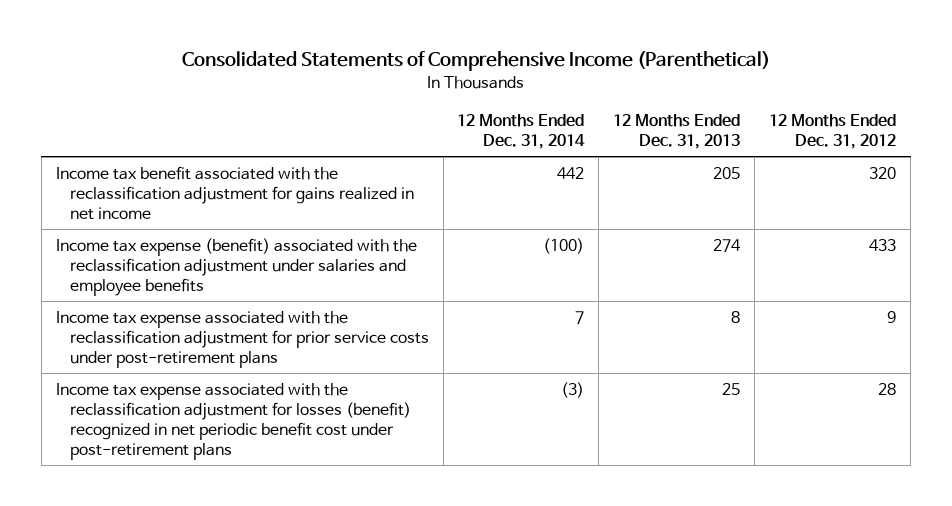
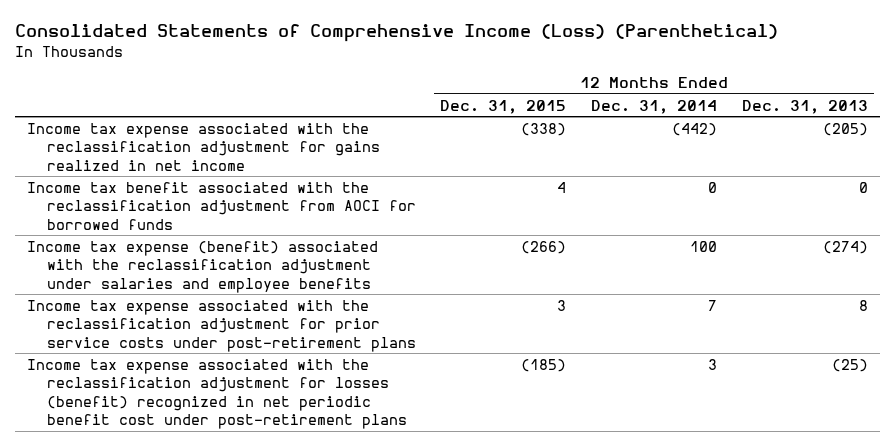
- Consolidated Statements of Comprehensive Income (Parenthetical)
+ Consolidated Statements of Comprehensive Income (Loss) (Parenthetical)
- | 12 Months Ended Dec. 31, 2014 | 12 Months Ended Dec. 31, 2013 | 12 Months Ended Dec. 31, 2012
+ | 12 Months Ended Dec. 31, 2015 | 12 Months Ended Dec. 31, 2014 | 12 Months Ended Dec. 31, 2013
- Income tax benefit associated with the reclassification adjustment for gains realized in net income | 442 | 205 | 320
- Income tax expense (benefit) associated with the reclassification adjustment under salaries and employee benefits | (100) | 274 | 433
+ Income tax expense associated with the reclassification adjustment for gains realized in net income | (338) | (442) | (205)
+ Income tax benefit associated with the reclassification adjustment from AOCI for borrowed funds | 4 | 0 | 0
+ Income tax expense (benefit) associated with the reclassification adjustment under salaries and employee benefits | (266) | 100 | (274)
- Income tax expense associated with the reclassification adjustment for losses (benefit) recognized in net periodic benefit cost under post-retirement plans | (3) | 25 | 28
+ Income tax expense associated with the reclassification adjustment for losses (benefit) recognized in net periodic benefit cost under post-retirement plans | (185) | 3 | (25)

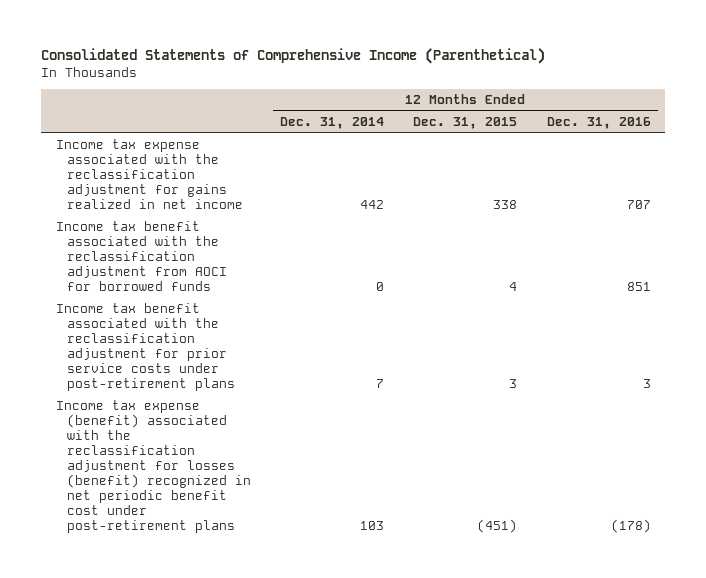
- Consolidated Statements of Comprehensive Income (Loss) (Parenthetical)
+ Consolidated Statements of Comprehensive Income (Parenthetical)
- | 12 Months Ended Dec. 31, 2015 | 12 Months Ended Dec. 31, 2014 | 12 Months Ended Dec. 31, 2013
+ | 12 Months Ended Dec. 31, 2014 | 12 Months Ended Dec. 31, 2015 | 12 Months Ended Dec. 31, 2016
- Income tax expense associated with the reclassification adjustment for gains realized in net income | (338) | (442) | (205)
+ Income tax expense associated with the reclassification adjustment for gains realized in net income | 442 | 338 | 707
- Income tax expense (benefit) associated with the reclassification adjustment under salaries and employee benefits | (266) | 100 | (274)
- Income tax expense associated with the reclassification adjustment for prior service costs under post-retirement plans | 3 | 7 | 8
- Income tax expense associated with the reclassification adjustment for losses (benefit) recognized in net periodic benefit cost under post-retirement plans | (185) | 3 | (25)
+ Income tax benefit associated with the reclassification adjustment for prior service costs under post-retirement plans | 7 | 3 | 3
+ Income tax expense (benefit) associated with the reclassification adjustment for losses (benefit) recognized in net periodic benefit cost under post-retirement plans | 103 | (451) | (178)

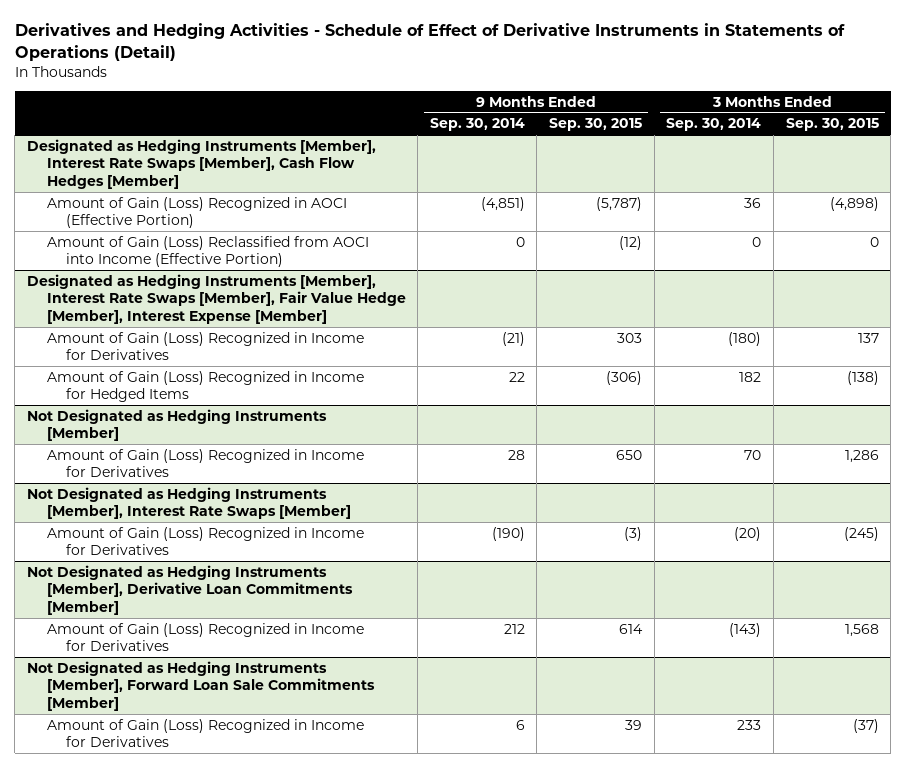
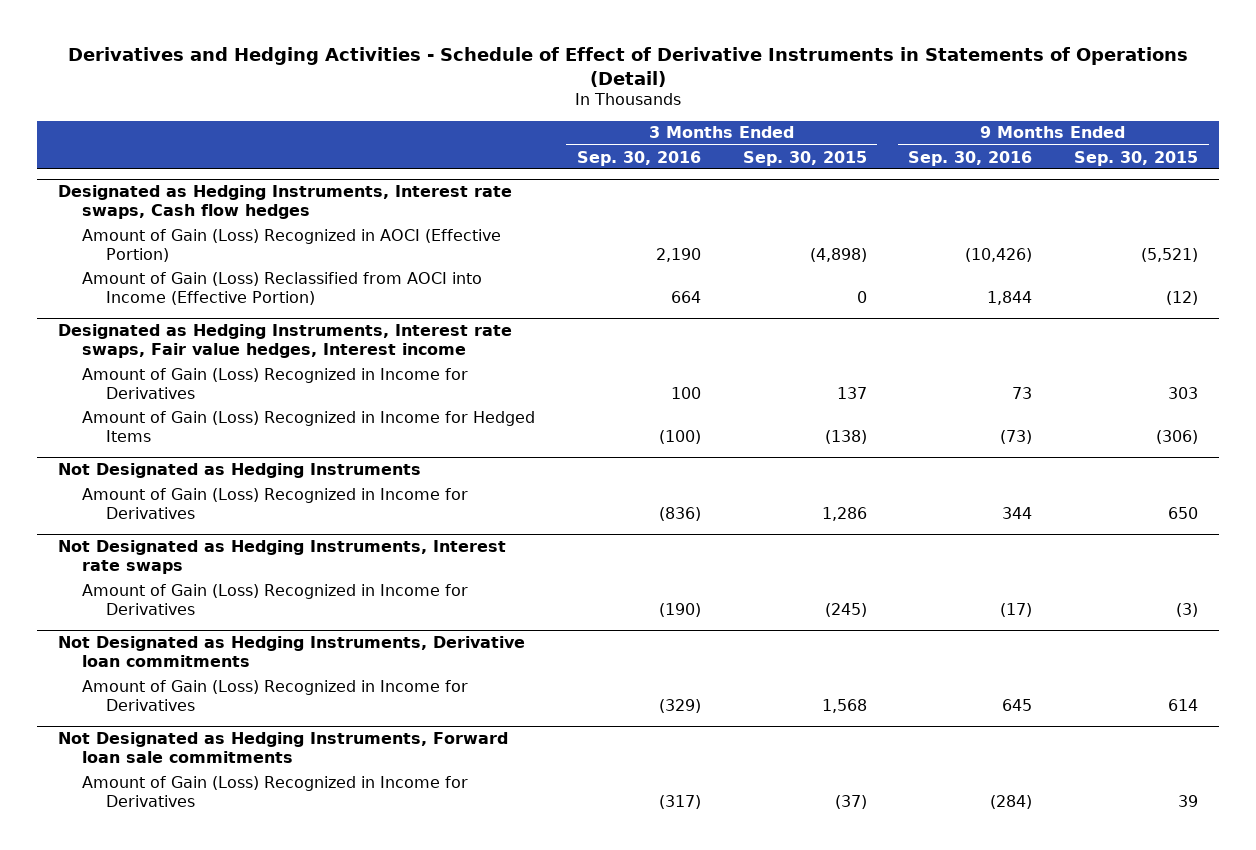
- | 9 Months Ended Sep. 30, 2014 | 9 Months Ended Sep. 30, 2015 | 3 Months Ended Sep. 30, 2014 | 3 Months Ended Sep. 30, 2015
+ | 3 Months Ended Sep. 30, 2016 | 3 Months Ended Sep. 30, 2015 | 9 Months Ended Sep. 30, 2016 | 9 Months Ended Sep. 30, 2015
- Designated as Hedging Instruments [Member], Interest Rate Swaps [Member], Cash Flow Hedges [Member]
- Amount of Gain (Loss) Recognized in AOCI (Effective Portion) | (4,851) | (5,787) | 36 | (4,898)
+ Designated as Hedging Instruments, Interest rate swaps, Cash flow hedges
+ Amount of Gain (Loss) Recognized in AOCI (Effective Portion) | 2,190 | (4,898) | (10,426) | (5,521)
- Designated as Hedging Instruments [Member], Interest Rate Swaps [Member], Fair Value Hedge [Member], Interest Expense [Member]
+ Designated as Hedging Instruments, Interest rate swaps, Fair value hedges, Interest income
- Not Designated as Hedging Instruments [Member]
+ Not Designated as Hedging Instruments
- Not Designated as Hedging Instruments [Member], Interest Rate Swaps [Member]
+ Not Designated as Hedging Instruments, Interest rate swaps
- Not Designated as Hedging Instruments [Member], Derivative Loan Commitments [Member]
+ Not Designated as Hedging Instruments, Derivative loan commitments
- Not Designated as Hedging Instruments [Member], Forward Loan Sale Commitments [Member]
+ Not Designated as Hedging Instruments, Forward loan sale commitments

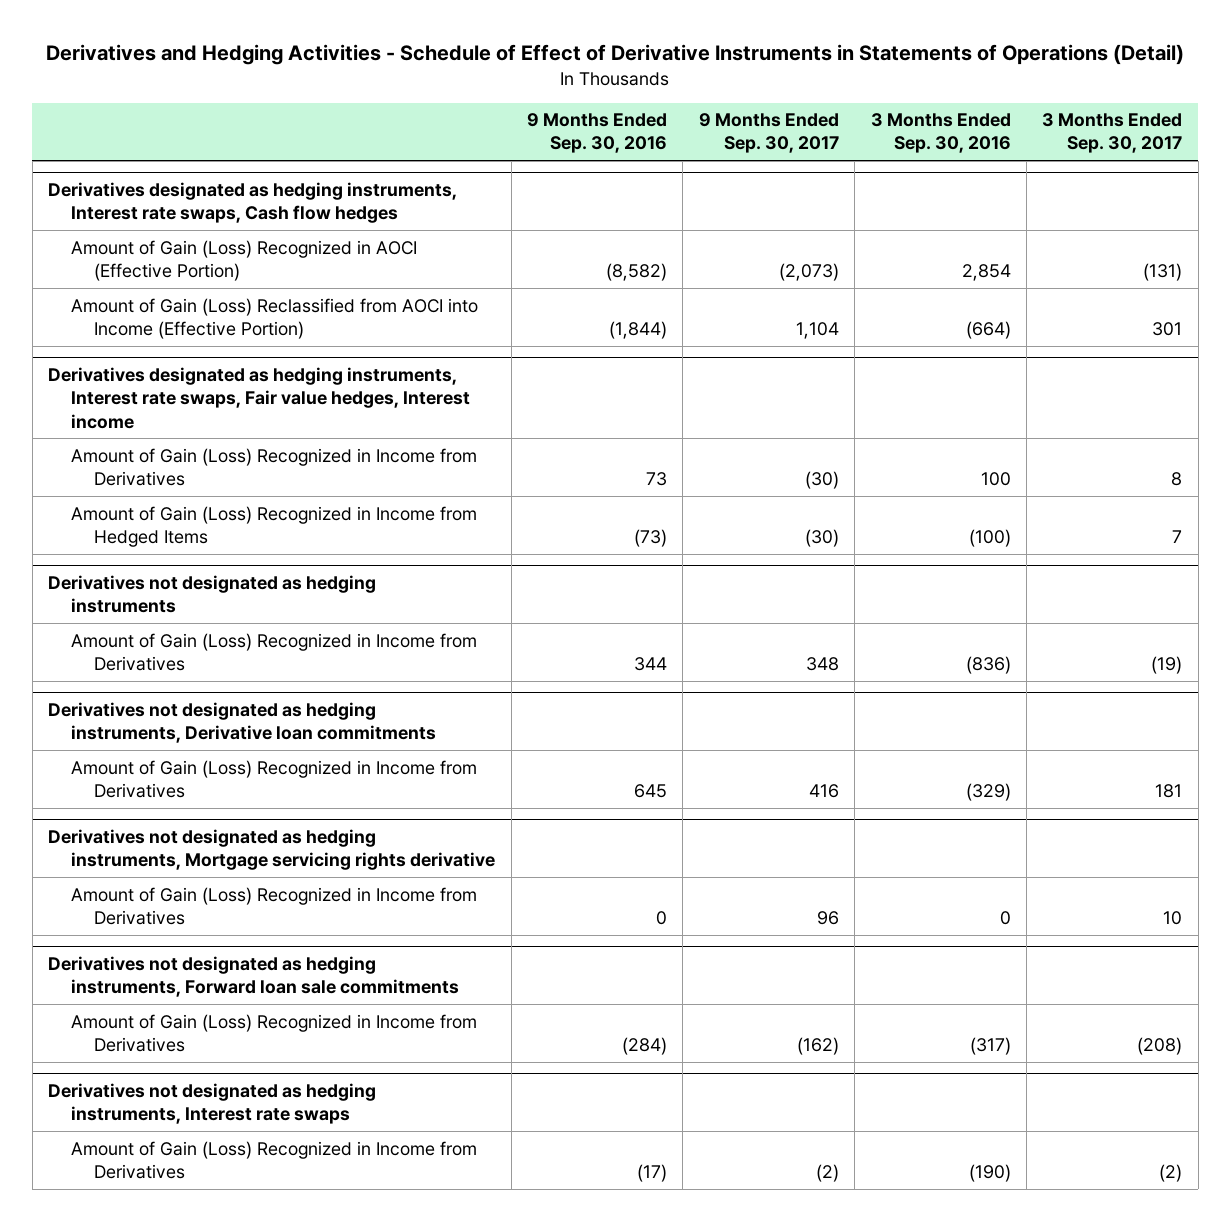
- | 3 Months Ended Sep. 30, 2016 | 3 Months Ended Sep. 30, 2015 | 9 Months Ended Sep. 30, 2016 | 9 Months Ended Sep. 30, 2015
+ | 9 Months Ended Sep. 30, 2016 | 9 Months Ended Sep. 30, 2017 | 3 Months Ended Sep. 30, 2016 | 3 Months Ended Sep. 30, 2017
- Designated as Hedging Instruments, Interest rate swaps, Cash flow hedges
- Amount of Gain (Loss) Recognized in AOCI (Effective Portion) | 2,190 | (4,898) | (10,426) | (5,521)
- Amount of Gain (Loss) Reclassified from AOCI into Income (Effective Portion) | 664 | 0 | 1,844 | (12)
- Designated as Hedging Instruments, Interest rate swaps, Fair value hedges, Interest income
- Amount of Gain (Loss) Recognized in Income for Derivatives | 100 | 137 | 73 | 303
- Amount of Gain (Loss) Recognized in Income for Hedged Items | (100) | (138) | (73) | (306)
- Not Designated as Hedging Instruments
- Amount of Gain (Loss) Recognized in Income for Derivatives | (836) | 1,286 | 344 | 650
- Not Designated as Hedging Instruments, Interest rate swaps
- Amount of Gain (Loss) Recognized in Income for Derivatives | (190) | (245) | (17) | (3)
- Not Designated as Hedging Instruments, Derivative loan commitments
- Amount of Gain (Loss) Recognized in Income for Derivatives | (329) | 1,568 | 645 | 614
- Not Designated as Hedging Instruments, Forward loan sale commitments
- Amount of Gain (Loss) Recognized in Income for Derivatives | (317) | (37) | (284) | 39
+ Derivatives designated as hedging instruments, Interest rate swaps, Cash flow hedges
+ Amount of Gain (Loss) Recognized in AOCI (Effective Portion) | (8,582) | (2,073) | 2,854 | (131)
+ Amount of Gain (Loss) Reclassified from AOCI into Income (Effective Portion) | (1,844) | 1,104 | (664) | 301
+ Derivatives designated as hedging instruments, Interest rate swaps, Fair value hedges, Interest income
+ Amount of Gain (Loss) Recognized in Income from Derivatives | 73 | (30) | 100 | 8
+ Amount of Gain (Loss) Recognized in Income from Hedged Items | (73) | (30) | (100) | 7
+ Derivatives not designated as hedging instruments
+ Amount of Gain (Loss) Recognized in Income from Derivatives | 344 | 348 | (836) | (19)
+ Derivatives not designated as hedging instruments, Derivative loan commitments
+ Amount of Gain (Loss) Recognized in Income from Derivatives | 645 | 416 | (329) | 181
+ Derivatives not designated as hedging instruments, Mortgage servicing rights derivative
+ Amount of Gain (Loss) Recognized in Income from Derivatives | 0 | 96 | 0 | 10
+ Derivatives not designated as hedging instruments, Forward loan sale commitments
+ Amount of Gain (Loss) Recognized in Income from Derivatives | (284) | (162) | (317) | (208)
+ Derivatives not designated as hedging instruments, Interest rate swaps
+ Amount of Gain (Loss) Recognized in Income from Derivatives | (17) | (2) | (190) | (2)

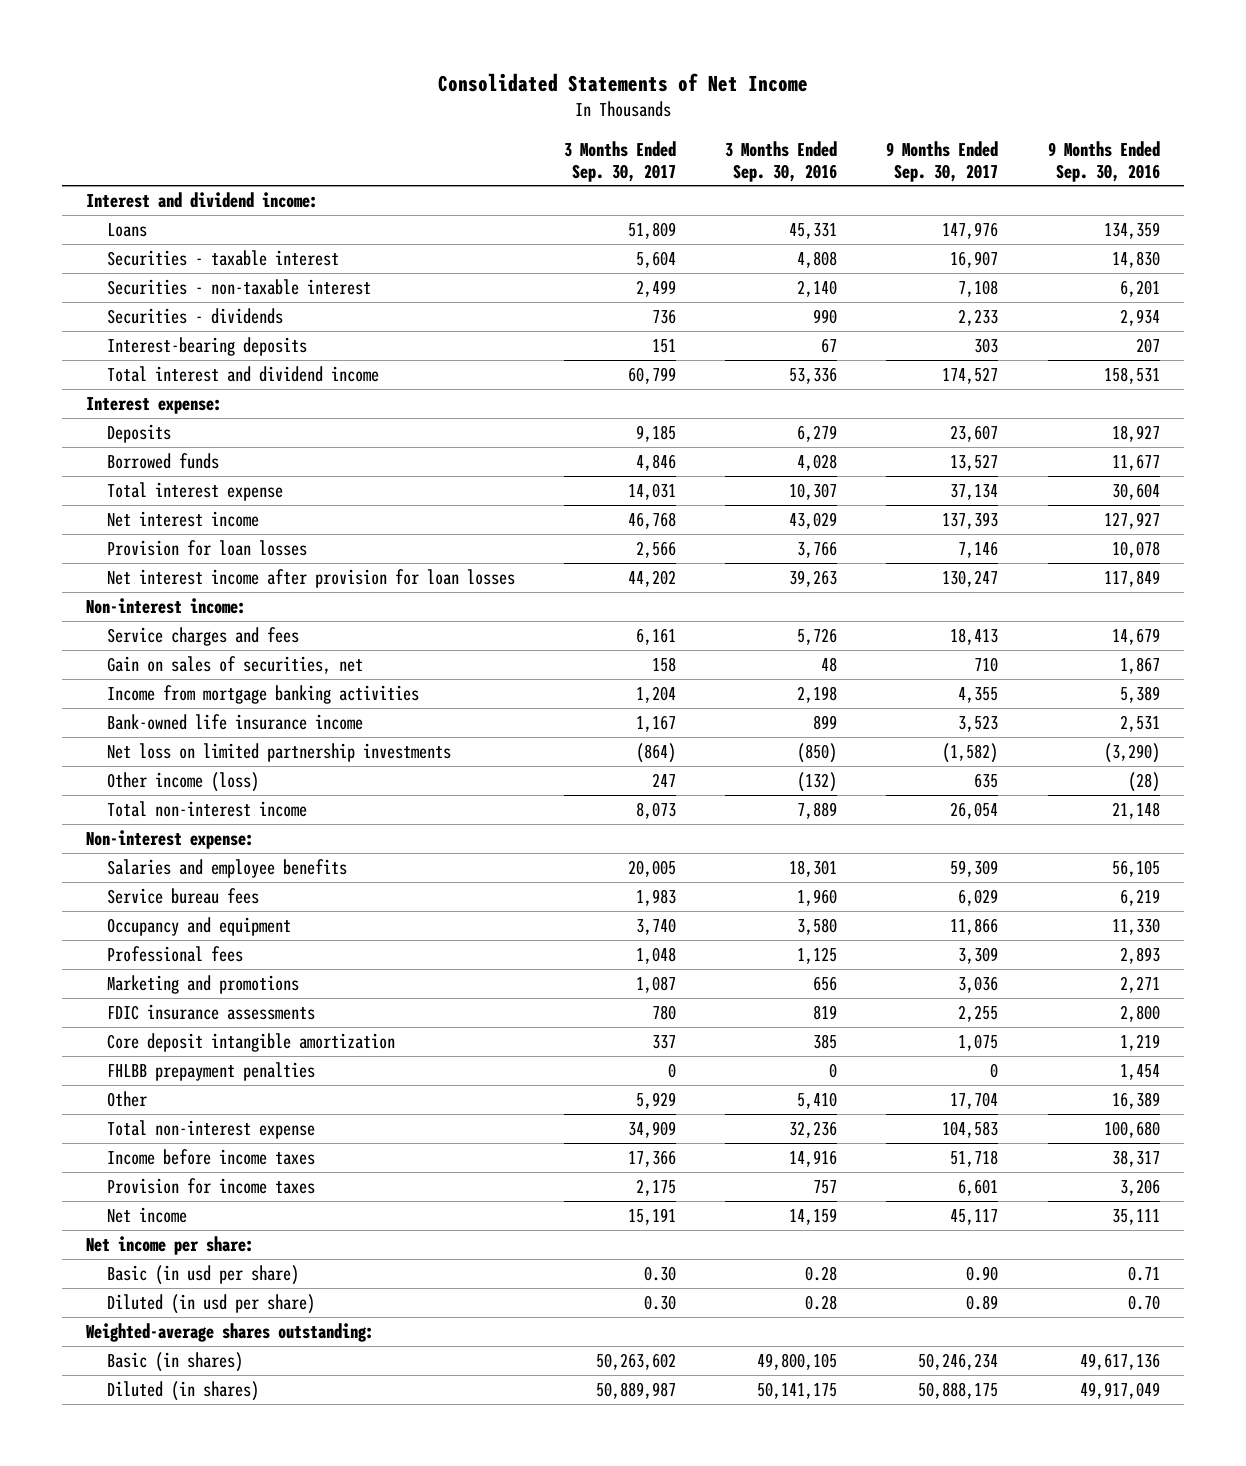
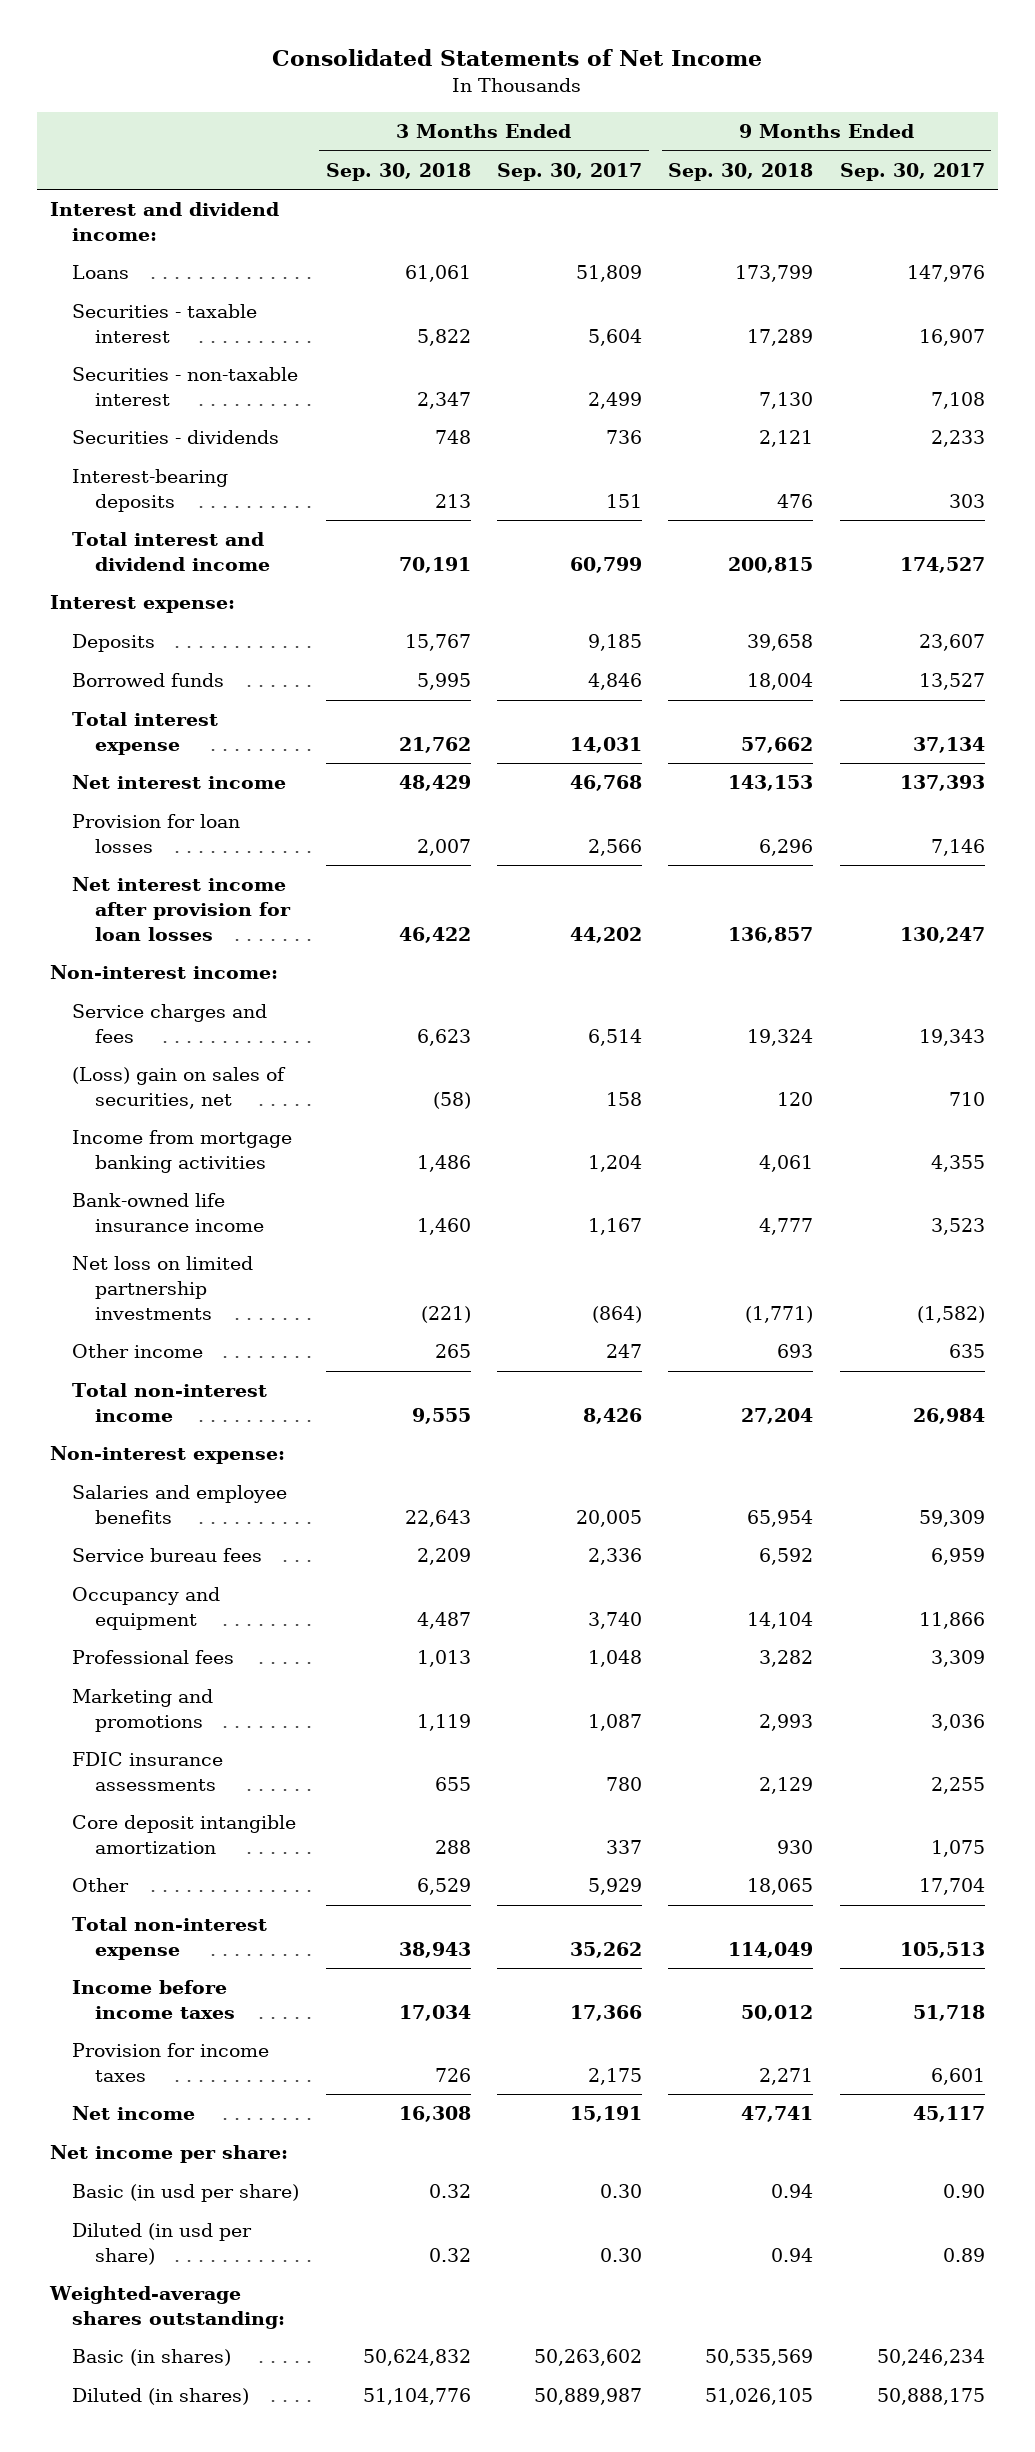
- | 3 Months Ended Sep. 30, 2017 | 3 Months Ended Sep. 30, 2016 | 9 Months Ended Sep. 30, 2017 | 9 Months Ended Sep. 30, 2016
+ | 3 Months Ended Sep. 30, 2018 | 3 Months Ended Sep. 30, 2017 | 9 Months Ended Sep. 30, 2018 | 9 Months Ended Sep. 30, 2017
- Service charges and fees | 6,161 | 5,726 | 18,413 | 14,679
- Gain on sales of securities, net | 158 | 48 | 710 | 1,867
+ Service charges and fees | 6,623 | 6,514 | 19,324 | 19,343
+ (Loss) gain on sales of securities, net | (58) | 158 | 120 | 710
- Other income (loss) | 247 | (132) | 635 | (28)
- Total non-interest income | 8,073 | 7,889 | 26,054 | 21,148
+ Other income | 265 | 247 | 693 | 635
+ Total non-interest income | 9,555 | 8,426 | 27,204 | 26,984
- Service bureau fees | 1,983 | 1,960 | 6,029 | 6,219
+ Service bureau fees | 2,209 | 2,336 | 6,592 | 6,959
- FHLBB prepayment penalties | 0 | 0 | 0 | 1,454
- Total non-interest expense | 34,909 | 32,236 | 104,583 | 100,680
+ Total non-interest expense | 38,943 | 35,262 | 114,049 | 105,513

